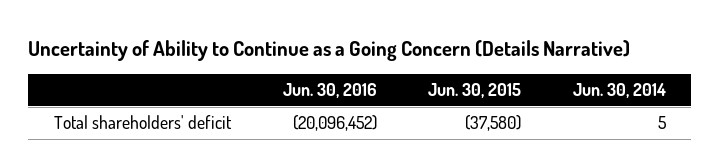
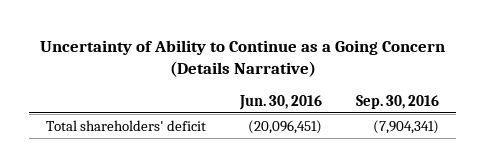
- | Jun. 30, 2016 | Jun. 30, 2015 | Jun. 30, 2014
+ | Jun. 30, 2016 | Sep. 30, 2016
- Total shareholders' deficit | (20,096,452) | (37,580) | 5
+ Total shareholders' deficit | (20,096,451) | (7,904,341)

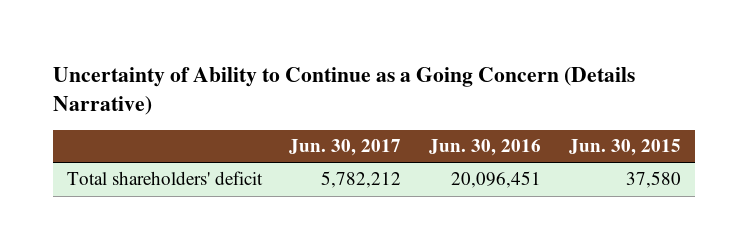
- | Jun. 30, 2016 | Sep. 30, 2016
+ | Jun. 30, 2017 | Jun. 30, 2016 | Jun. 30, 2015
- Total shareholders' deficit | (20,096,451) | (7,904,341)
+ Total shareholders' deficit | 5,782,212 | 20,096,451 | 37,580

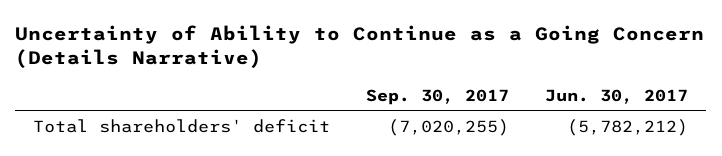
- | Jun. 30, 2017 | Jun. 30, 2016 | Jun. 30, 2015
+ | Sep. 30, 2017 | Jun. 30, 2017
- Total shareholders' deficit | 5,782,212 | 20,096,451 | 37,580
+ Total shareholders' deficit | (7,020,255) | (5,782,212)

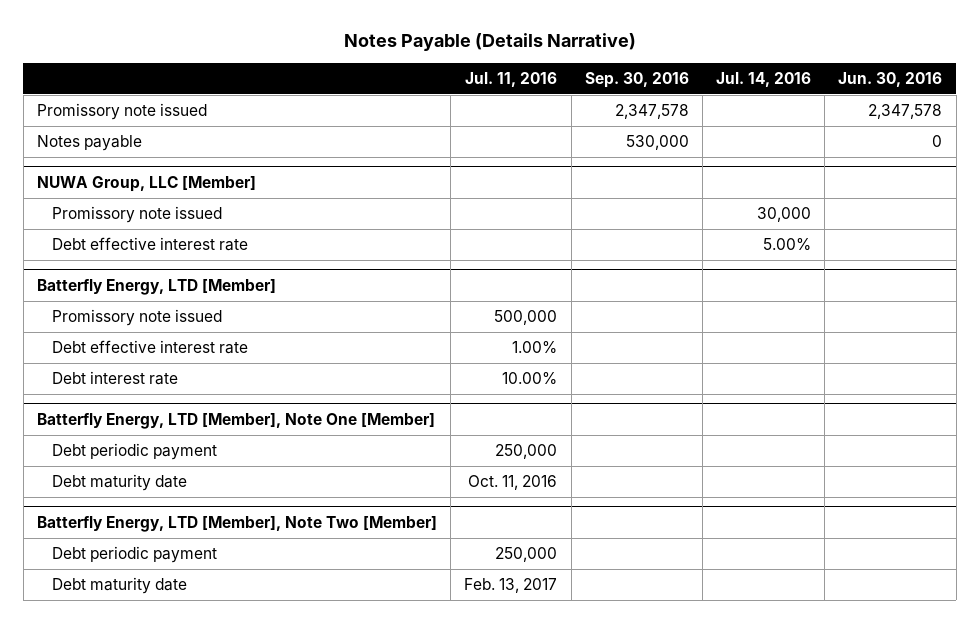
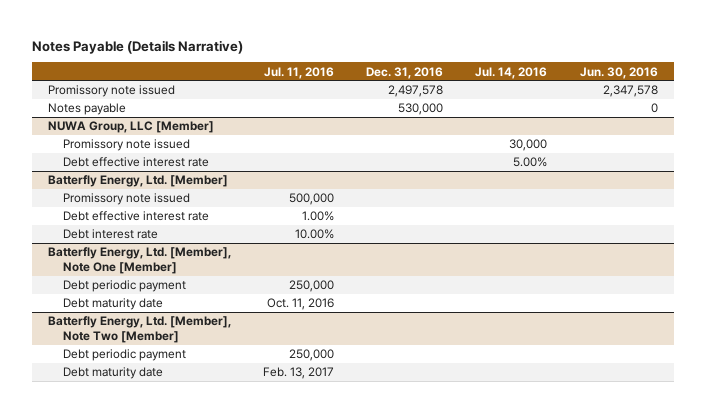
- | Jul. 11, 2016 | Sep. 30, 2016 | Jul. 14, 2016 | Jun. 30, 2016
+ | Jul. 11, 2016 | Dec. 31, 2016 | Jul. 14, 2016 | Jun. 30, 2016
- Batterfly Energy, LTD [Member]
+ Batterfly Energy, Ltd. [Member]
- Batterfly Energy, LTD [Member], Note One [Member]
+ Batterfly Energy, Ltd. [Member], Note One [Member]
- Batterfly Energy, LTD [Member], Note Two [Member]
+ Batterfly Energy, Ltd. [Member], Note Two [Member]

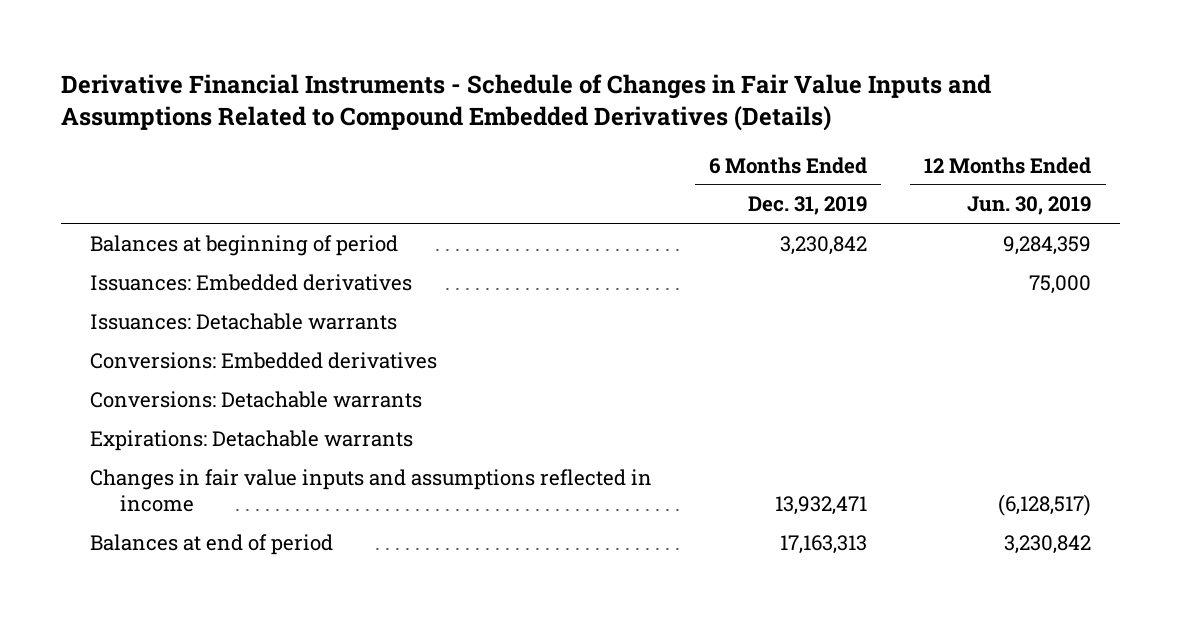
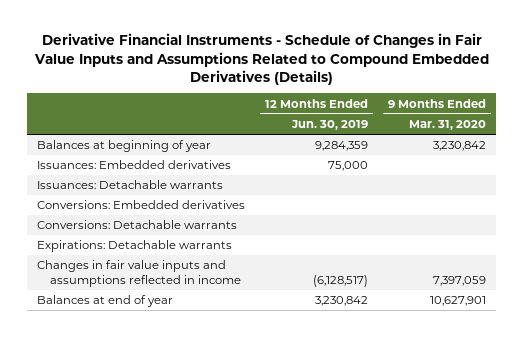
- | 6 Months Ended Dec. 31, 2019 | 12 Months Ended Jun. 30, 2019
+ | 12 Months Ended Jun. 30, 2019 | 9 Months Ended Mar. 31, 2020
- Balances at beginning of period | 3,230,842 | 9,284,359
+ Balances at beginning of year | 9,284,359 | 3,230,842
- Balances at end of period | 17,163,313 | 3,230,842
+ Balances at end of year | 3,230,842 | 10,627,901

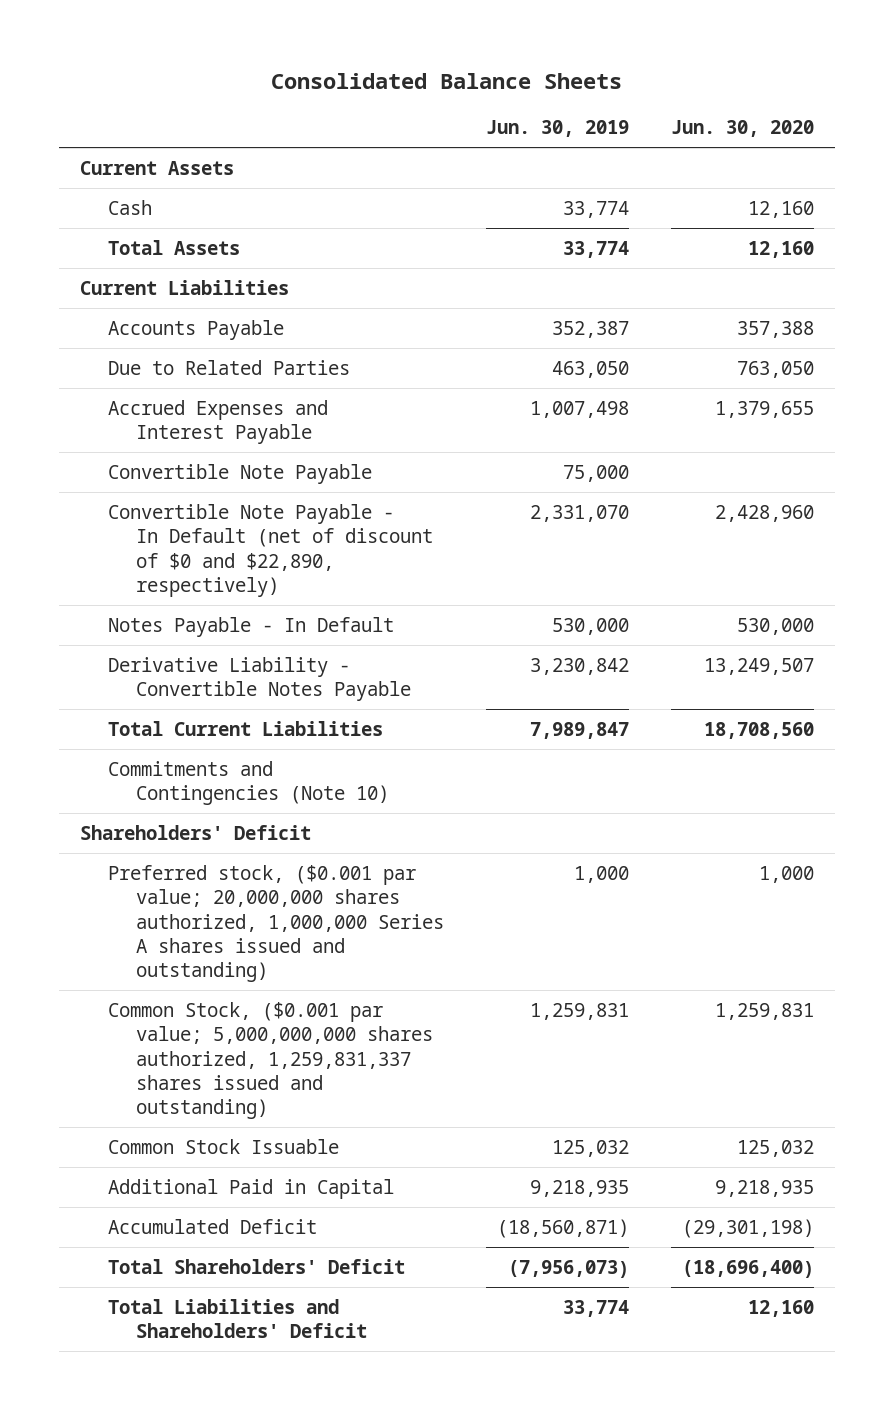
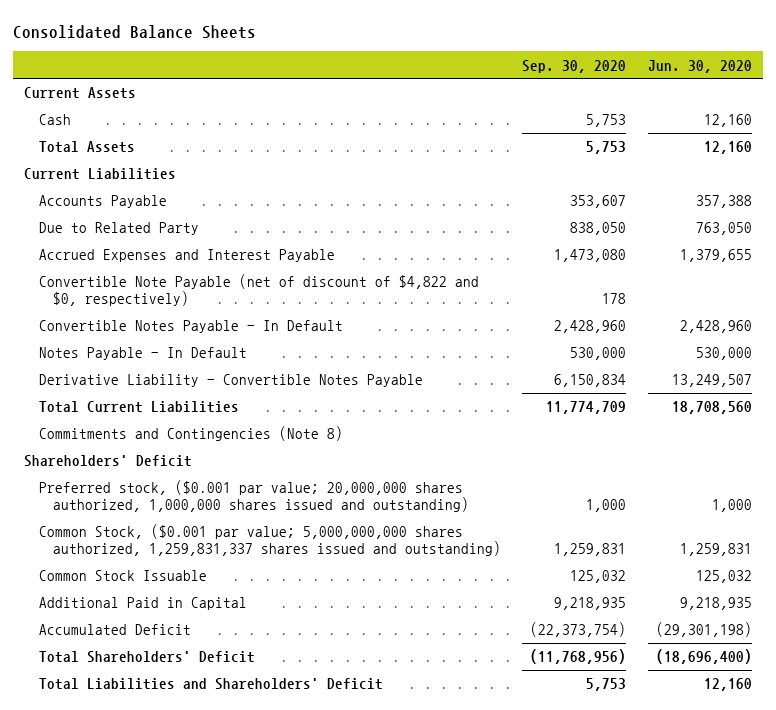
- | Jun. 30, 2019 | Jun. 30, 2020
+ | Sep. 30, 2020 | Jun. 30, 2020
- Due to Related Parties | 463,050 | 763,050
+ Due to Related Party | 838,050 | 763,050
- Convertible Note Payable | 75,000 |
- Convertible Note Payable - In Default (net of discount of $0 and $22,890, respectively) | 2,331,070 | 2,428,960
+ Convertible Note Payable (net of discount of $4,822 and $0, respectively) | 178 |
+ Convertible Notes Payable - In Default | 2,428,960 | 2,428,960
- Commitments and Contingencies (Note 10)
+ Commitments and Contingencies (Note 8)
- Preferred stock, ($0.001 par value; 20,000,000 shares authorized, 1,000,000 Series A shares issued and outstanding) | 1,000 | 1,000
+ Preferred stock, ($0.001 par value; 20,000,000 shares authorized, 1,000,000 shares issued and outstanding) | 1,000 | 1,000

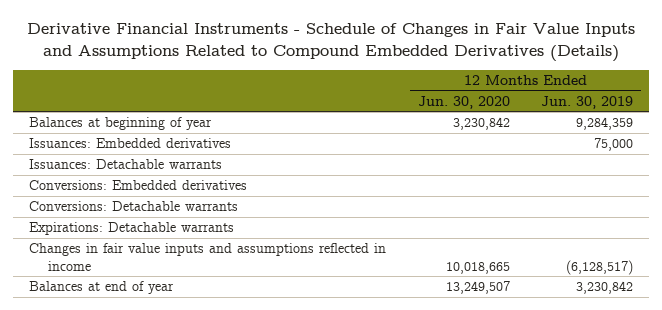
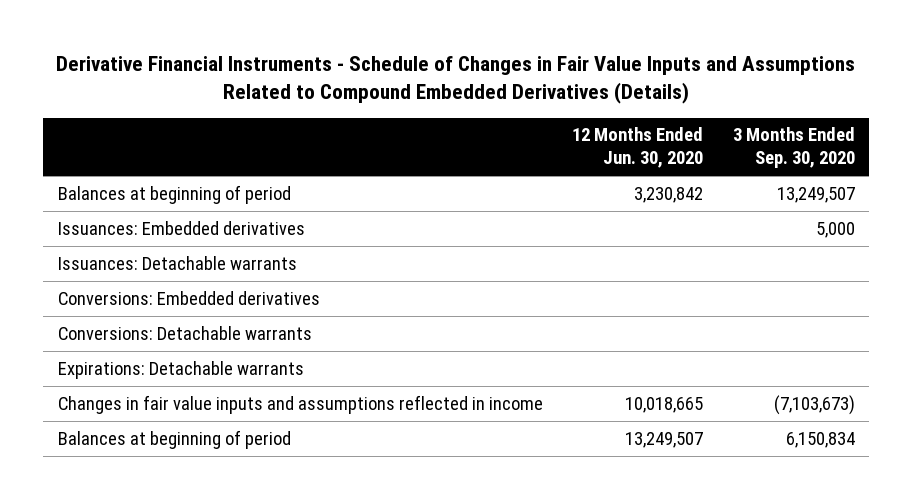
- | 12 Months Ended Jun. 30, 2020 | 12 Months Ended Jun. 30, 2019
+ | 12 Months Ended Jun. 30, 2020 | 3 Months Ended Sep. 30, 2020
- Balances at beginning of year | 3,230,842 | 9,284,359
+ Balances at beginning of period | 3,230,842 | 13,249,507
- Balances at end of year | 13,249,507 | 3,230,842
+ Balances at beginning of period | 13,249,507 | 6,150,834

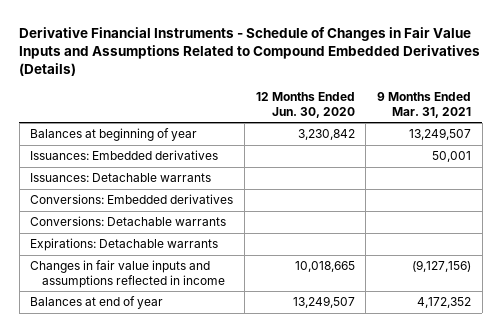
- | 12 Months Ended Jun. 30, 2020 | 3 Months Ended Sep. 30, 2020
+ | 12 Months Ended Jun. 30, 2020 | 9 Months Ended Mar. 31, 2021
- Balances at beginning of period | 3,230,842 | 13,249,507
+ Balances at beginning of year | 3,230,842 | 13,249,507
- Balances at beginning of period | 13,249,507 | 6,150,834
+ Balances at end of year | 13,249,507 | 4,172,352

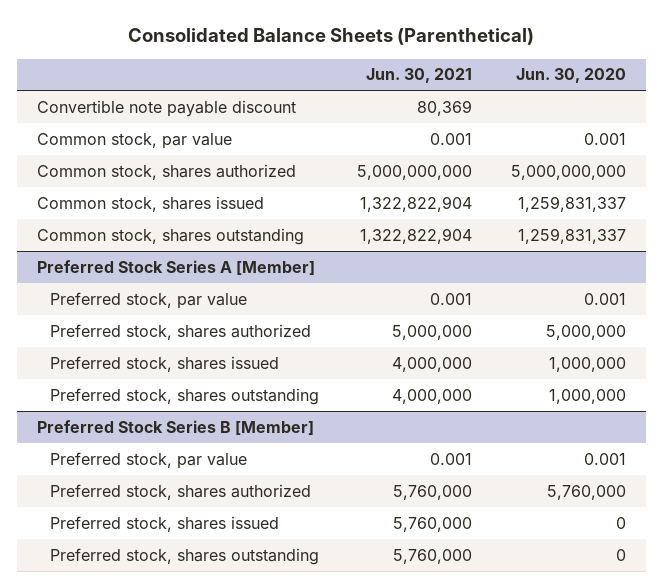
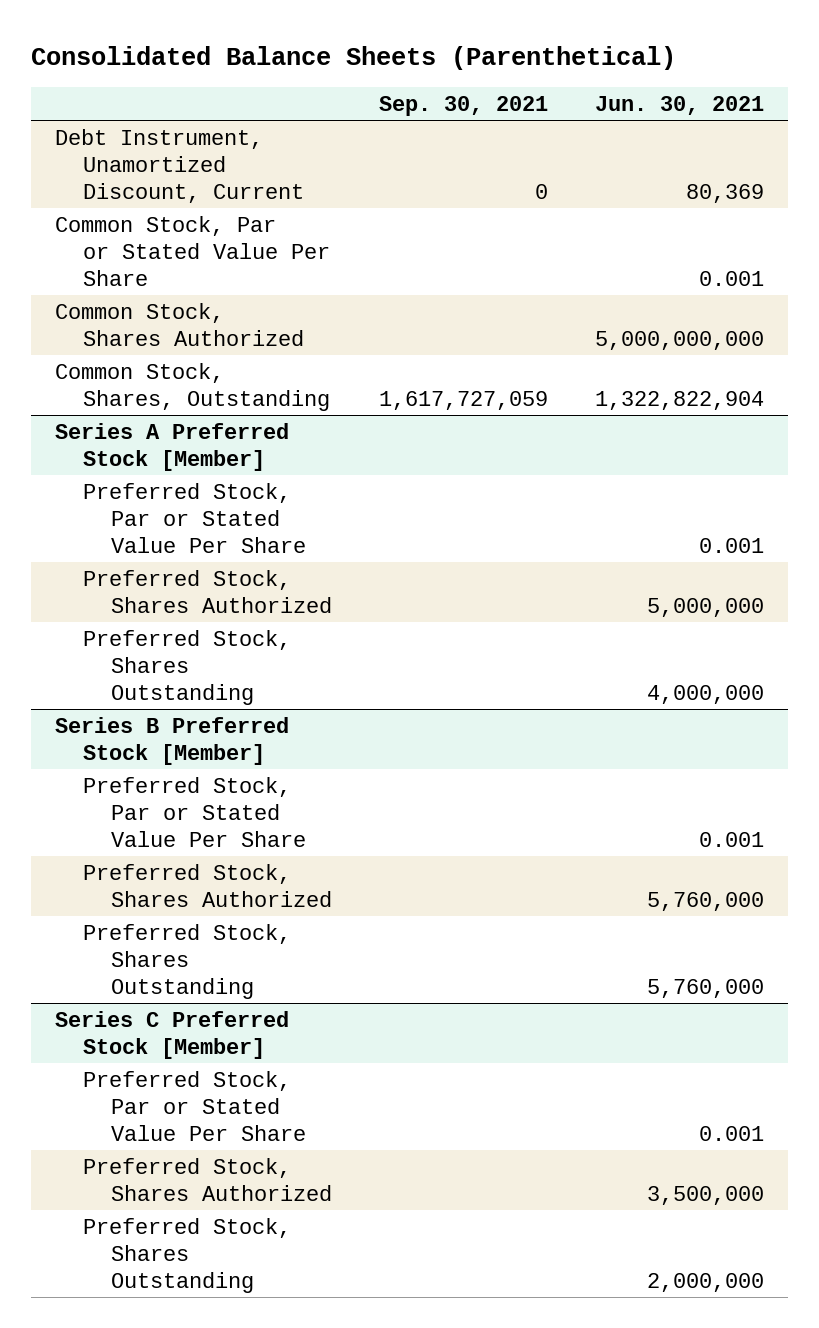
- | Jun. 30, 2021 | Jun. 30, 2020
+ | Sep. 30, 2021 | Jun. 30, 2021
- Convertible note payable discount | 80,369 |
- Common stock, par value | 0.001 | 0.001
- Common stock, shares authorized | 5,000,000,000 | 5,000,000,000
- Common stock, shares issued | 1,322,822,904 | 1,259,831,337
- Common stock, shares outstanding | 1,322,822,904 | 1,259,831,337
- Preferred Stock Series A [Member]
- Preferred stock, par value | 0.001 | 0.001
- Preferred stock, shares authorized | 5,000,000 | 5,000,000
- Preferred stock, shares issued | 4,000,000 | 1,000,000
- Preferred stock, shares outstanding | 4,000,000 | 1,000,000
- Preferred Stock Series B [Member]
- Preferred stock, par value | 0.001 | 0.001
- Preferred stock, shares authorized | 5,760,000 | 5,760,000
- Preferred stock, shares issued | 5,760,000 | 0
- Preferred stock, shares outstanding | 5,760,000 | 0
+ Debt Instrument, Unamortized Discount, Current | 0 | 80,369
+ Common Stock, Par or Stated Value Per Share | | 0.001
+ Common Stock, Shares Authorized | | 5,000,000,000
+ Common Stock, Shares, Outstanding | 1,617,727,059 | 1,322,822,904
+ Series A Preferred Stock [Member]
+ Preferred Stock, Par or Stated Value Per Share | | 0.001
+ Preferred Stock, Shares Authorized | | 5,000,000
+ Preferred Stock, Shares Outstanding | | 4,000,000
+ Series B Preferred Stock [Member]
+ Preferred Stock, Par or Stated Value Per Share | | 0.001
+ Preferred Stock, Shares Authorized | | 5,760,000
+ Preferred Stock, Shares Outstanding | | 5,760,000
+ Series C Preferred Stock [Member]
+ Preferred Stock, Par or Stated Value Per Share | | 0.001
+ Preferred Stock, Shares Authorized | | 3,500,000
+ Preferred Stock, Shares Outstanding | | 2,000,000

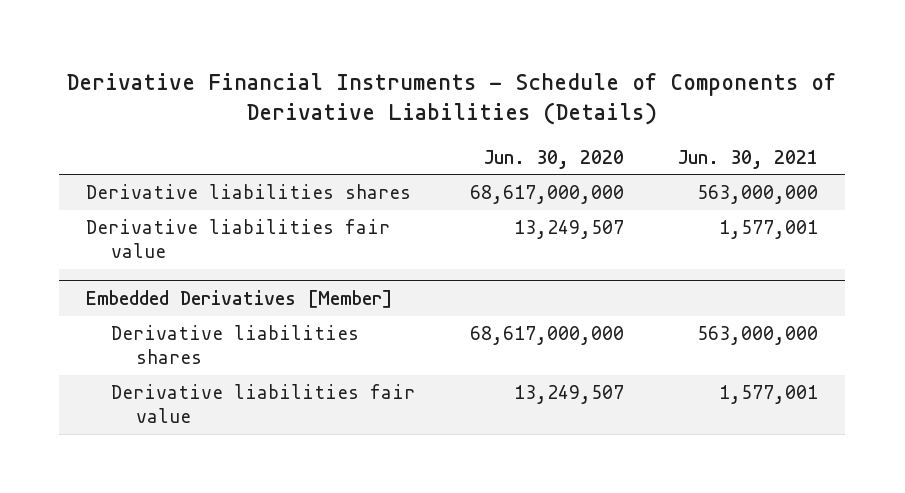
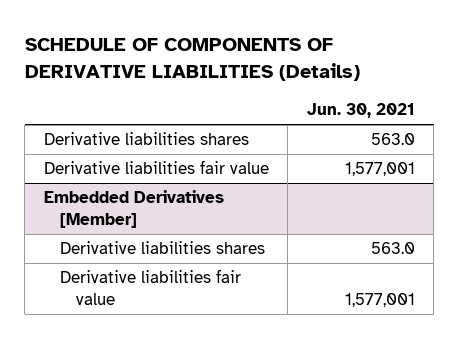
- Derivative Financial Instruments - Schedule of Components of Derivative Liabilities (Details)
+ SCHEDULE OF COMPONENTS OF DERIVATIVE LIABILITIES (Details)
- | Jun. 30, 2020 | Jun. 30, 2021
+ | Jun. 30, 2021
- Derivative liabilities shares | 68,617,000,000 | 563,000,000
+ Derivative liabilities shares | 563.0
@ Embedded Derivatives [Member]
- Derivative liabilities shares | 68,617,000,000 | 563,000,000
+ Derivative liabilities shares | 563.0

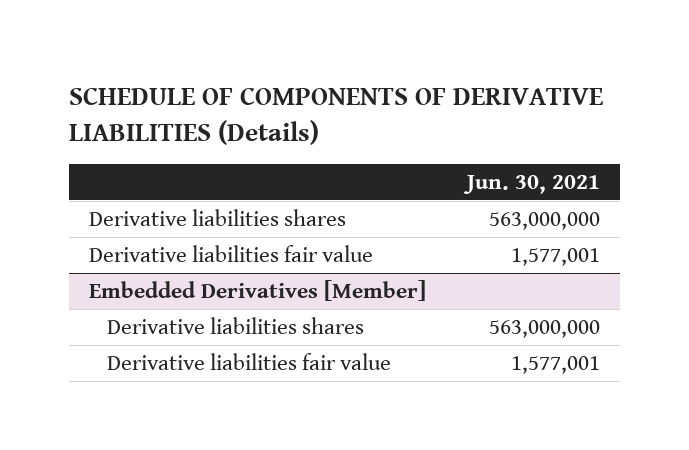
- Derivative liabilities shares | 563.0
+ Derivative liabilities shares | 563,000,000
@ Embedded Derivatives [Member]
- Derivative liabilities shares | 563.0
+ Derivative liabilities shares | 563,000,000

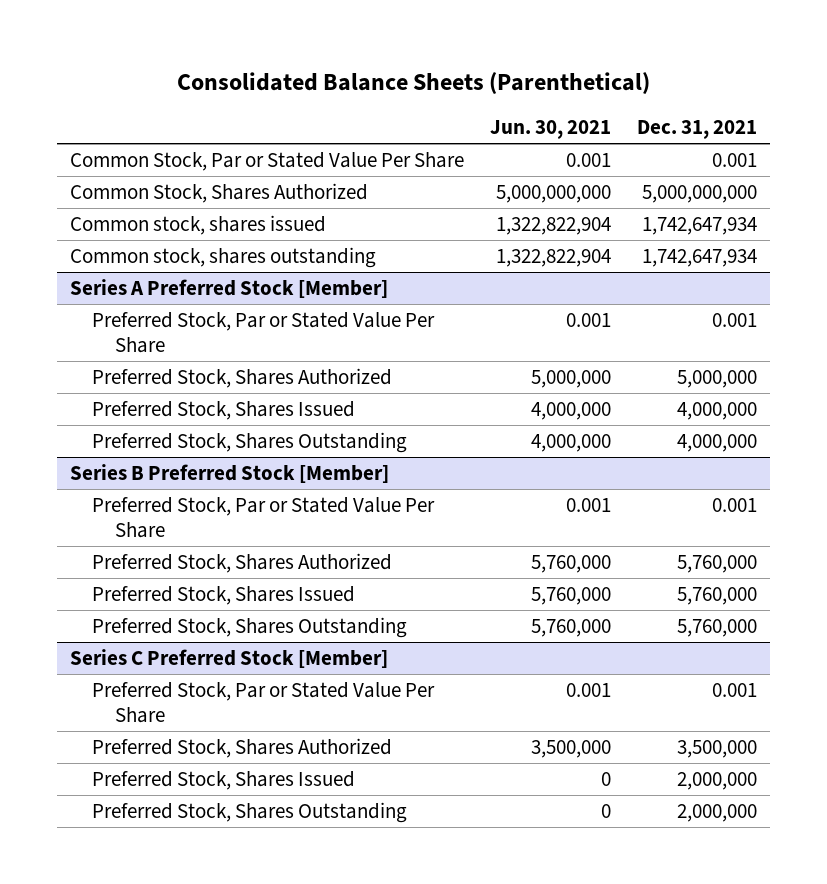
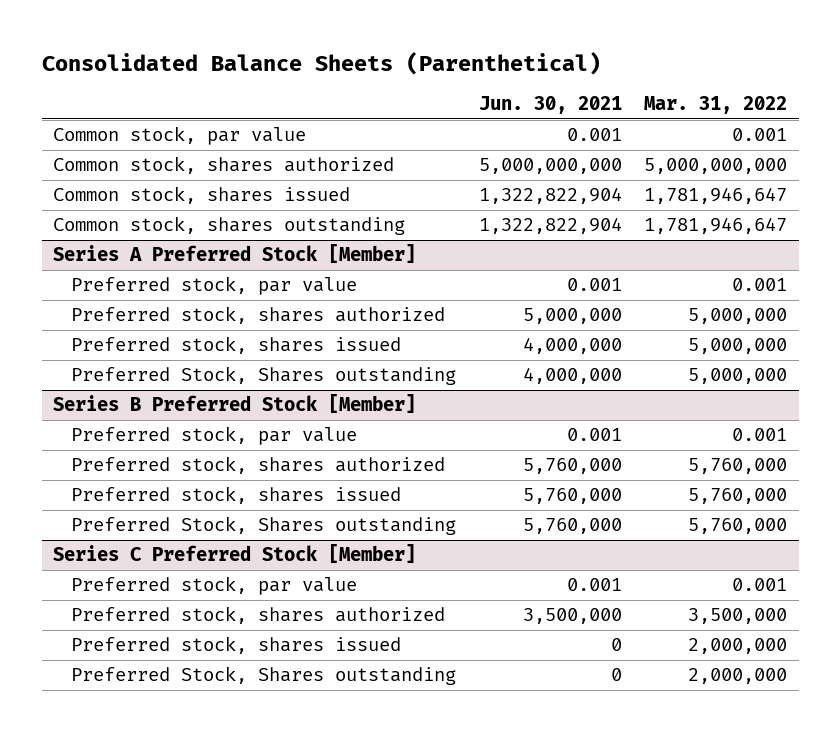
- | Jun. 30, 2021 | Dec. 31, 2021
+ | Jun. 30, 2021 | Mar. 31, 2022
- Common Stock, Par or Stated Value Per Share | 0.001 | 0.001
- Common Stock, Shares Authorized | 5,000,000,000 | 5,000,000,000
+ Common stock, par value | 0.001 | 0.001
+ Common stock, shares authorized | 5,000,000,000 | 5,000,000,000
@ Series A Preferred Stock [Member]
- Preferred Stock, Par or Stated Value Per Share | 0.001 | 0.001
- Preferred Stock, Shares Authorized | 5,000,000 | 5,000,000
- Preferred Stock, Shares Issued | 4,000,000 | 4,000,000
- Preferred Stock, Shares Outstanding | 4,000,000 | 4,000,000
+ Preferred stock, par value | 0.001 | 0.001
+ Preferred stock, shares authorized | 5,000,000 | 5,000,000
+ Preferred stock, shares issued | 4,000,000 | 5,000,000
+ Preferred Stock, Shares outstanding | 4,000,000 | 5,000,000
@ Series B Preferred Stock [Member]
- Preferred Stock, Par or Stated Value Per Share | 0.001 | 0.001
- Preferred Stock, Shares Authorized | 5,760,000 | 5,760,000
- Preferred Stock, Shares Issued | 5,760,000 | 5,760,000
- Preferred Stock, Shares Outstanding | 5,760,000 | 5,760,000
+ Preferred stock, par value | 0.001 | 0.001
+ Preferred stock, shares authorized | 5,760,000 | 5,760,000
+ Preferred stock, shares issued | 5,760,000 | 5,760,000
+ Preferred Stock, Shares outstanding | 5,760,000 | 5,760,000
@ Series C Preferred Stock [Member]
- Preferred Stock, Par or Stated Value Per Share | 0.001 | 0.001
- Preferred Stock, Shares Authorized | 3,500,000 | 3,500,000
- Preferred Stock, Shares Issued | 0 | 2,000,000
- Preferred Stock, Shares Outstanding | 0 | 2,000,000
+ Preferred stock, par value | 0.001 | 0.001
+ Preferred stock, shares authorized | 3,500,000 | 3,500,000
+ Preferred stock, shares issued | 0 | 2,000,000
+ Preferred Stock, Shares outstanding | 0 | 2,000,000

